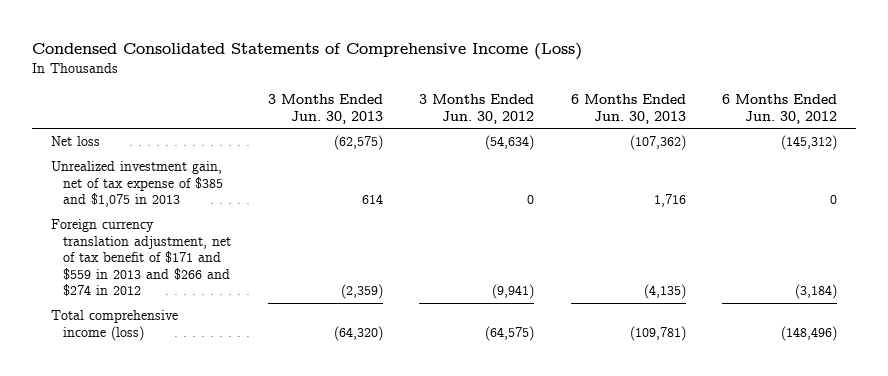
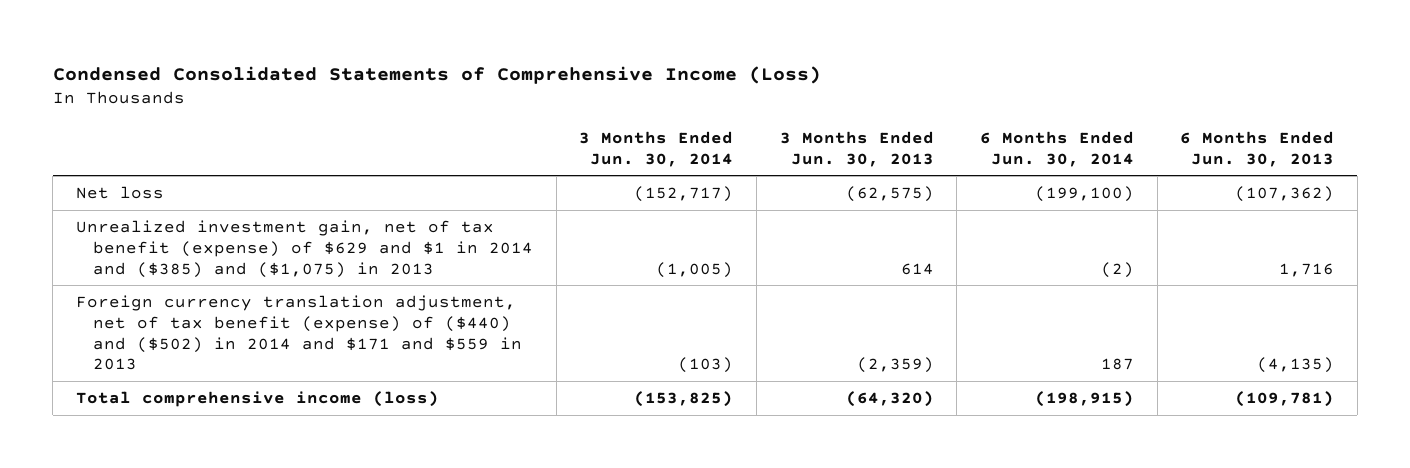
- | 3 Months Ended Jun. 30, 2013 | 3 Months Ended Jun. 30, 2012 | 6 Months Ended Jun. 30, 2013 | 6 Months Ended Jun. 30, 2012
+ | 3 Months Ended Jun. 30, 2014 | 3 Months Ended Jun. 30, 2013 | 6 Months Ended Jun. 30, 2014 | 6 Months Ended Jun. 30, 2013
- Unrealized investment gain, net of tax expense of $385 and $1,075 in 2013 | 614 | 0 | 1,716 | 0
- Foreign currency translation adjustment, net of tax benefit of $171 and $559 in 2013 and $266 and $274 in 2012 | (2,359) | (9,941) | (4,135) | (3,184)
+ Unrealized investment gain, net of tax benefit (expense) of $629 and $1 in 2014 and ($385) and ($1,075) in 2013 | (1,005) | 614 | (2) | 1,716
+ Foreign currency translation adjustment, net of tax benefit (expense) of ($440) and ($502) in 2014 and $171 and $559 in 2013 | (103) | (2,359) | 187 | (4,135)

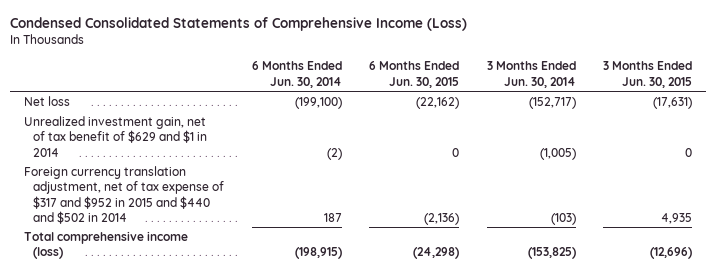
- | 3 Months Ended Jun. 30, 2014 | 3 Months Ended Jun. 30, 2013 | 6 Months Ended Jun. 30, 2014 | 6 Months Ended Jun. 30, 2013
+ | 6 Months Ended Jun. 30, 2014 | 6 Months Ended Jun. 30, 2015 | 3 Months Ended Jun. 30, 2014 | 3 Months Ended Jun. 30, 2015
- Unrealized investment gain, net of tax benefit (expense) of $629 and $1 in 2014 and ($385) and ($1,075) in 2013 | (1,005) | 614 | (2) | 1,716
- Foreign currency translation adjustment, net of tax benefit (expense) of ($440) and ($502) in 2014 and $171 and $559 in 2013 | (103) | (2,359) | 187 | (4,135)
+ Unrealized investment gain, net of tax benefit of $629 and $1 in 2014 | (2) | 0 | (1,005) | 0
+ Foreign currency translation adjustment, net of tax expense of $317 and $952 in 2015 and $440 and $502 in 2014 | 187 | (2,136) | (103) | 4,935

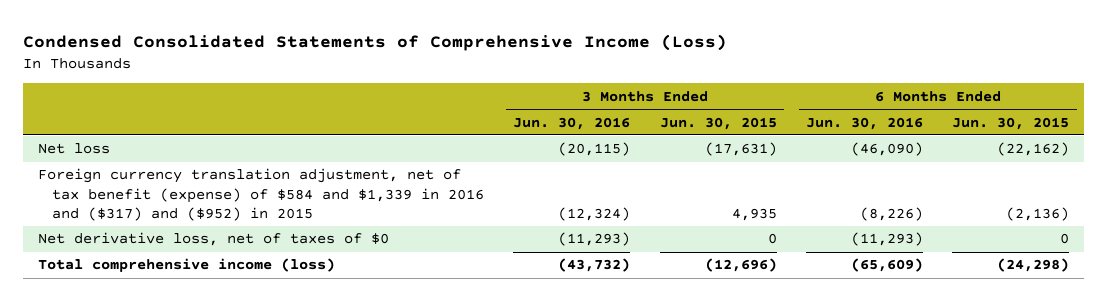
- | 6 Months Ended Jun. 30, 2014 | 6 Months Ended Jun. 30, 2015 | 3 Months Ended Jun. 30, 2014 | 3 Months Ended Jun. 30, 2015
+ | 3 Months Ended Jun. 30, 2016 | 3 Months Ended Jun. 30, 2015 | 6 Months Ended Jun. 30, 2016 | 6 Months Ended Jun. 30, 2015
- Unrealized investment gain, net of tax benefit of $629 and $1 in 2014 | (2) | 0 | (1,005) | 0
- Foreign currency translation adjustment, net of tax expense of $317 and $952 in 2015 and $440 and $502 in 2014 | 187 | (2,136) | (103) | 4,935
+ Foreign currency translation adjustment, net of tax benefit (expense) of $584 and $1,339 in 2016 and ($317) and ($952) in 2015 | (12,324) | 4,935 | (8,226) | (2,136)
+ Net derivative loss, net of taxes of $0 | (11,293) | 0 | (11,293) | 0

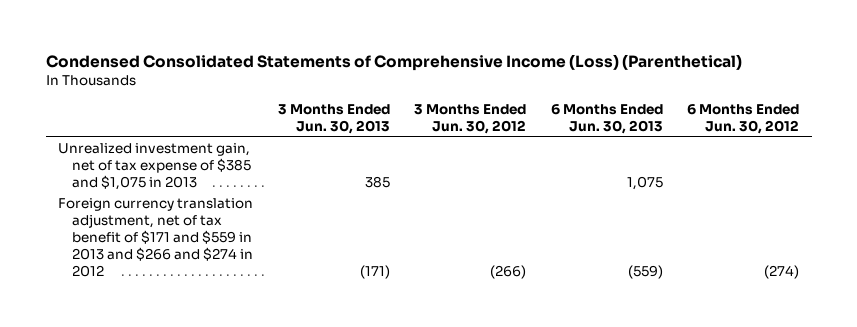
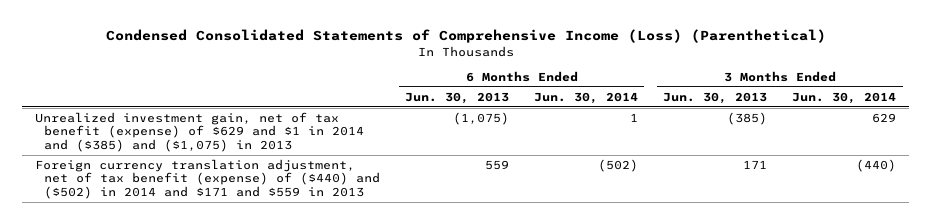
- | 3 Months Ended Jun. 30, 2013 | 3 Months Ended Jun. 30, 2012 | 6 Months Ended Jun. 30, 2013 | 6 Months Ended Jun. 30, 2012
+ | 6 Months Ended Jun. 30, 2013 | 6 Months Ended Jun. 30, 2014 | 3 Months Ended Jun. 30, 2013 | 3 Months Ended Jun. 30, 2014
- Unrealized investment gain, net of tax expense of $385 and $1,075 in 2013 | 385 | | 1,075 |
- Foreign currency translation adjustment, net of tax benefit of $171 and $559 in 2013 and $266 and $274 in 2012 | (171) | (266) | (559) | (274)
+ Unrealized investment gain, net of tax benefit (expense) of $629 and $1 in 2014 and ($385) and ($1,075) in 2013 | (1,075) | 1 | (385) | 629
+ Foreign currency translation adjustment, net of tax benefit (expense) of ($440) and ($502) in 2014 and $171 and $559 in 2013 | 559 | (502) | 171 | (440)

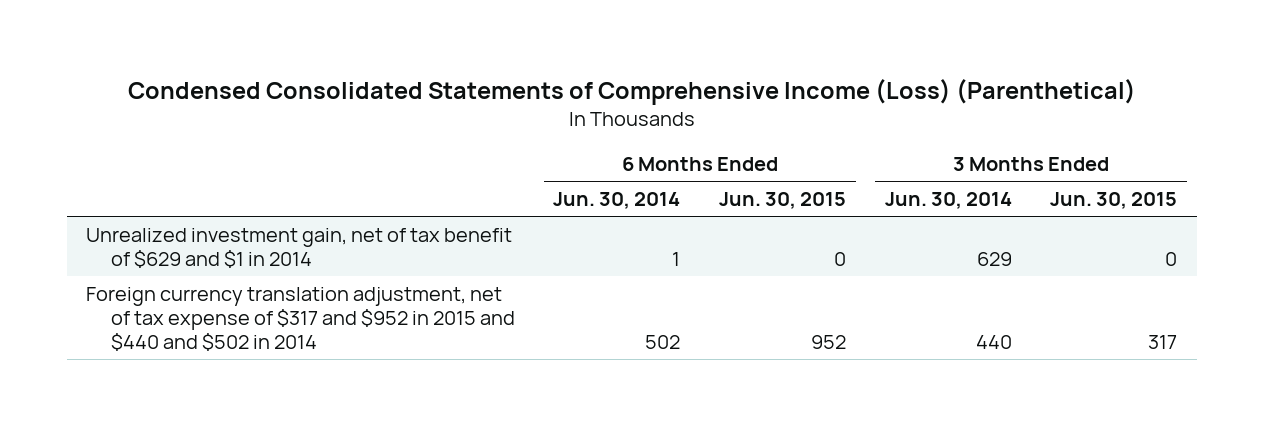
- | 6 Months Ended Jun. 30, 2013 | 6 Months Ended Jun. 30, 2014 | 3 Months Ended Jun. 30, 2013 | 3 Months Ended Jun. 30, 2014
+ | 6 Months Ended Jun. 30, 2014 | 6 Months Ended Jun. 30, 2015 | 3 Months Ended Jun. 30, 2014 | 3 Months Ended Jun. 30, 2015
- Unrealized investment gain, net of tax benefit (expense) of $629 and $1 in 2014 and ($385) and ($1,075) in 2013 | (1,075) | 1 | (385) | 629
- Foreign currency translation adjustment, net of tax benefit (expense) of ($440) and ($502) in 2014 and $171 and $559 in 2013 | 559 | (502) | 171 | (440)
+ Unrealized investment gain, net of tax benefit of $629 and $1 in 2014 | 1 | 0 | 629 | 0
+ Foreign currency translation adjustment, net of tax expense of $317 and $952 in 2015 and $440 and $502 in 2014 | 502 | 952 | 440 | 317

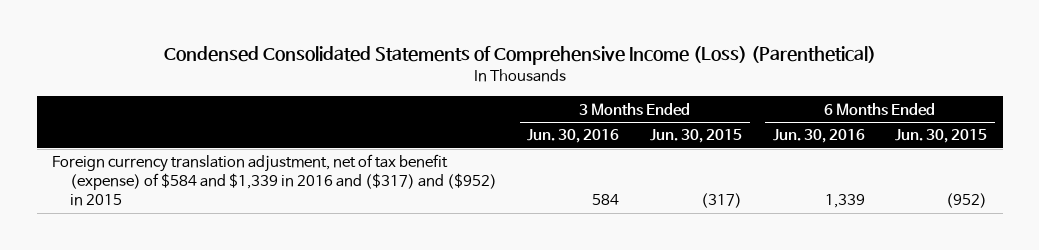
- | 6 Months Ended Jun. 30, 2014 | 6 Months Ended Jun. 30, 2015 | 3 Months Ended Jun. 30, 2014 | 3 Months Ended Jun. 30, 2015
+ | 3 Months Ended Jun. 30, 2016 | 3 Months Ended Jun. 30, 2015 | 6 Months Ended Jun. 30, 2016 | 6 Months Ended Jun. 30, 2015
- Unrealized investment gain, net of tax benefit of $629 and $1 in 2014 | 1 | 0 | 629 | 0
- Foreign currency translation adjustment, net of tax expense of $317 and $952 in 2015 and $440 and $502 in 2014 | 502 | 952 | 440 | 317
+ Foreign currency translation adjustment, net of tax benefit (expense) of $584 and $1,339 in 2016 and ($317) and ($952) in 2015 | 584 | (317) | 1,339 | (952)

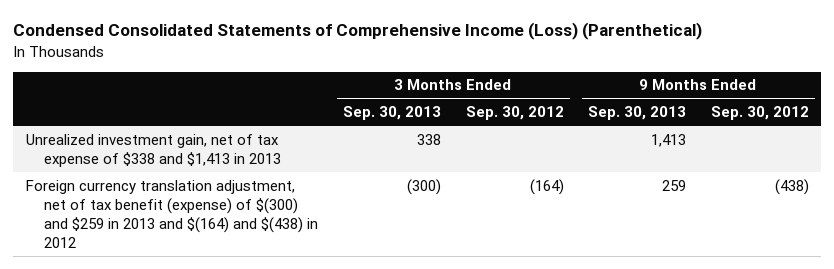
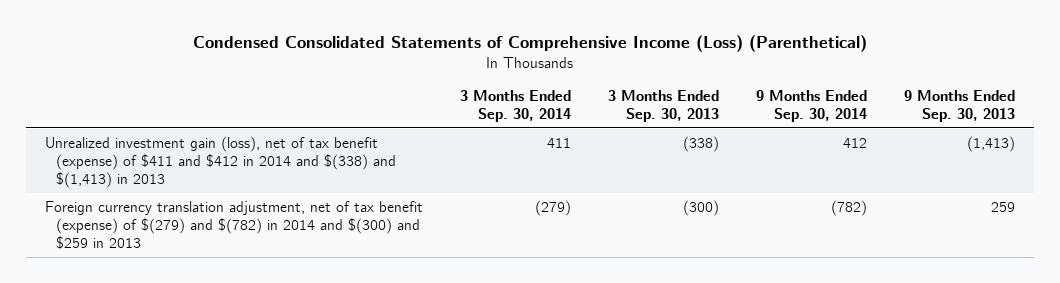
- | 3 Months Ended Sep. 30, 2013 | 3 Months Ended Sep. 30, 2012 | 9 Months Ended Sep. 30, 2013 | 9 Months Ended Sep. 30, 2012
+ | 3 Months Ended Sep. 30, 2014 | 3 Months Ended Sep. 30, 2013 | 9 Months Ended Sep. 30, 2014 | 9 Months Ended Sep. 30, 2013
- Unrealized investment gain, net of tax expense of $338 and $1,413 in 2013 | 338 | | 1,413 |
- Foreign currency translation adjustment, net of tax benefit (expense) of $(300) and $259 in 2013 and $(164) and $(438) in 2012 | (300) | (164) | 259 | (438)
+ Unrealized investment gain (loss), net of tax benefit (expense) of $411 and $412 in 2014 and $(338) and $(1,413) in 2013 | 411 | (338) | 412 | (1,413)
+ Foreign currency translation adjustment, net of tax benefit (expense) of $(279) and $(782) in 2014 and $(300) and $259 in 2013 | (279) | (300) | (782) | 259

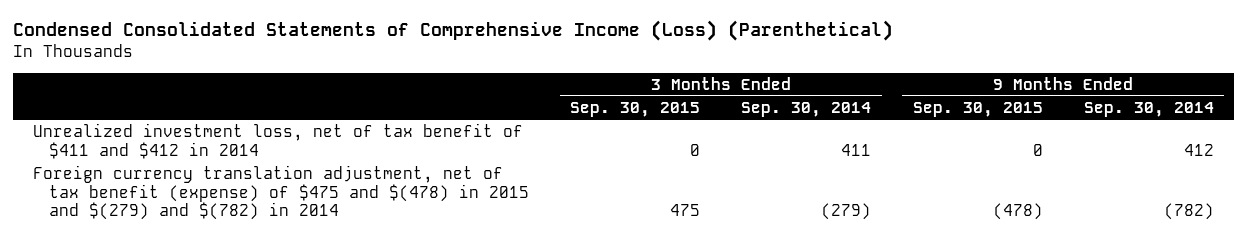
- | 3 Months Ended Sep. 30, 2014 | 3 Months Ended Sep. 30, 2013 | 9 Months Ended Sep. 30, 2014 | 9 Months Ended Sep. 30, 2013
+ | 3 Months Ended Sep. 30, 2015 | 3 Months Ended Sep. 30, 2014 | 9 Months Ended Sep. 30, 2015 | 9 Months Ended Sep. 30, 2014
- Unrealized investment gain (loss), net of tax benefit (expense) of $411 and $412 in 2014 and $(338) and $(1,413) in 2013 | 411 | (338) | 412 | (1,413)
- Foreign currency translation adjustment, net of tax benefit (expense) of $(279) and $(782) in 2014 and $(300) and $259 in 2013 | (279) | (300) | (782) | 259
+ Unrealized investment loss, net of tax benefit of $411 and $412 in 2014 | 0 | 411 | 0 | 412
+ Foreign currency translation adjustment, net of tax benefit (expense) of $475 and $(478) in 2015 and $(279) and $(782) in 2014 | 475 | (279) | (478) | (782)

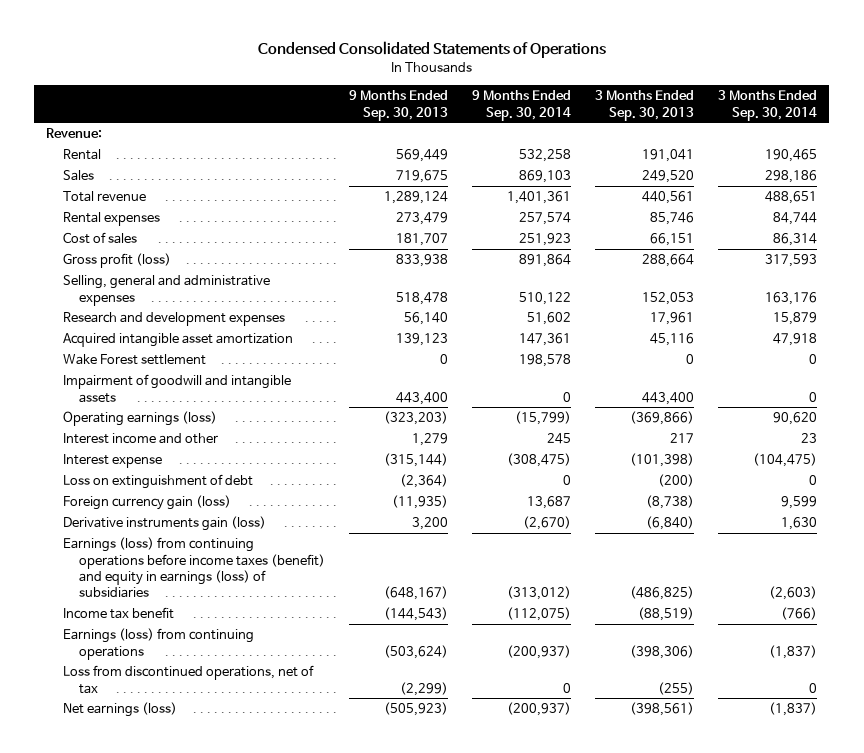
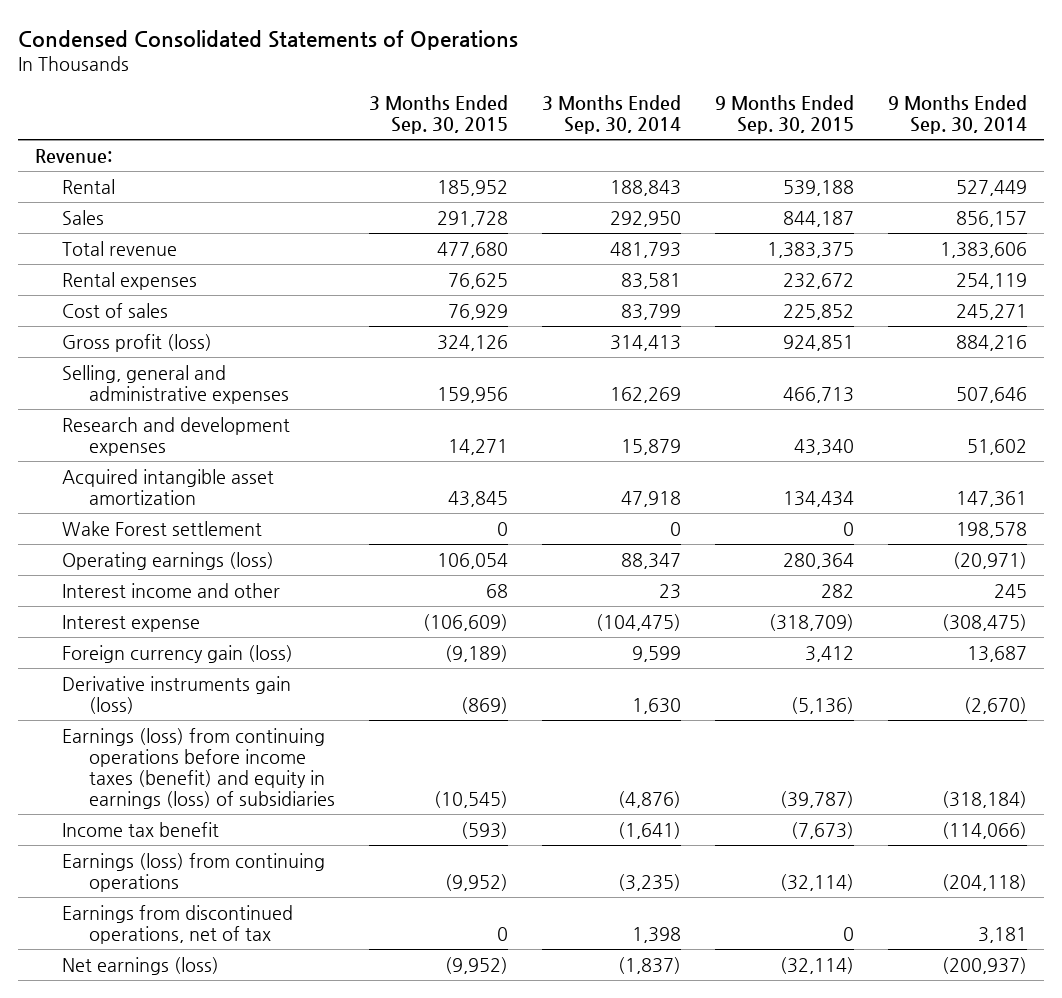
- | 9 Months Ended Sep. 30, 2013 | 9 Months Ended Sep. 30, 2014 | 3 Months Ended Sep. 30, 2013 | 3 Months Ended Sep. 30, 2014
+ | 3 Months Ended Sep. 30, 2015 | 3 Months Ended Sep. 30, 2014 | 9 Months Ended Sep. 30, 2015 | 9 Months Ended Sep. 30, 2014
- Rental | 569,449 | 532,258 | 191,041 | 190,465
- Sales | 719,675 | 869,103 | 249,520 | 298,186
- Total revenue | 1,289,124 | 1,401,361 | 440,561 | 488,651
- Rental expenses | 273,479 | 257,574 | 85,746 | 84,744
- Cost of sales | 181,707 | 251,923 | 66,151 | 86,314
- Gross profit (loss) | 833,938 | 891,864 | 288,664 | 317,593
- Selling, general and administrative expenses | 518,478 | 510,122 | 152,053 | 163,176
+ Rental | 185,952 | 188,843 | 539,188 | 527,449
+ Sales | 291,728 | 292,950 | 844,187 | 856,157
+ Total revenue | 477,680 | 481,793 | 1,383,375 | 1,383,606
+ Rental expenses | 76,625 | 83,581 | 232,672 | 254,119
+ Cost of sales | 76,929 | 83,799 | 225,852 | 245,271
+ Gross profit (loss) | 324,126 | 314,413 | 924,851 | 884,216
+ Selling, general and administrative expenses | 159,956 | 162,269 | 466,713 | 507,646
- Impairment of goodwill and intangible assets | 443,400 | 0 | 443,400 | 0
- Operating earnings (loss) | (323,203) | (15,799) | (369,866) | 90,620
+ Operating earnings (loss) | 106,054 | 88,347 | 280,364 | (20,971)
- Loss on extinguishment of debt | (2,364) | 0 | (200) | 0
- Earnings (loss) from continuing operations before income taxes (benefit) and equity in earnings (loss) of subsidiaries | (648,167) | (313,012) | (486,825) | (2,603)
- Income tax benefit | (144,543) | (112,075) | (88,519) | (766)
- Earnings (loss) from continuing operations | (503,624) | (200,937) | (398,306) | (1,837)
- Loss from discontinued operations, net of tax | (2,299) | 0 | (255) | 0
+ Earnings (loss) from continuing operations before income taxes (benefit) and equity in earnings (loss) of subsidiaries | (10,545) | (4,876) | (39,787) | (318,184)
+ Income tax benefit | (593) | (1,641) | (7,673) | (114,066)
+ Earnings (loss) from continuing operations | (9,952) | (3,235) | (32,114) | (204,118)
+ Earnings from discontinued operations, net of tax | 0 | 1,398 | 0 | 3,181

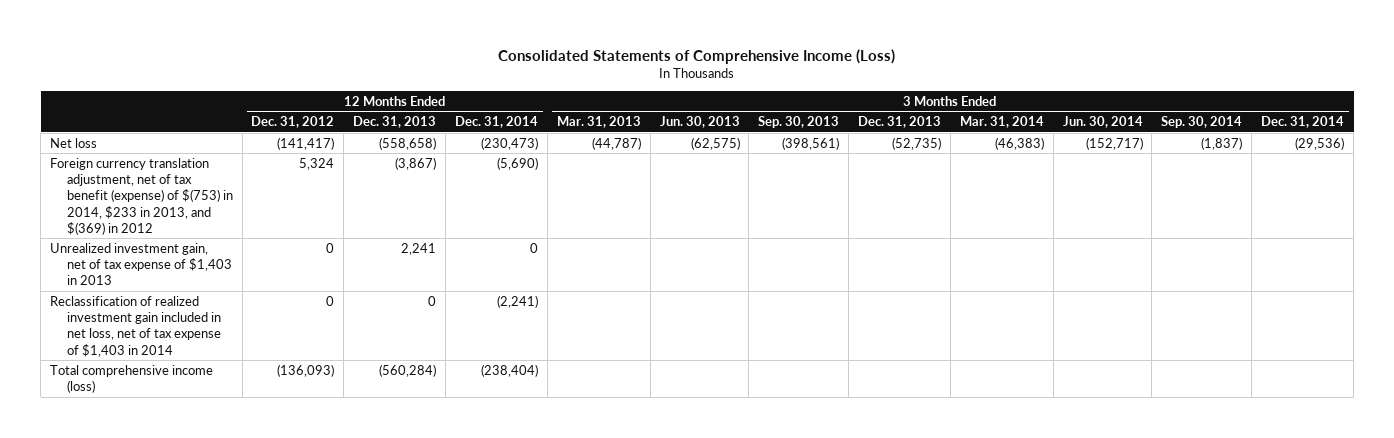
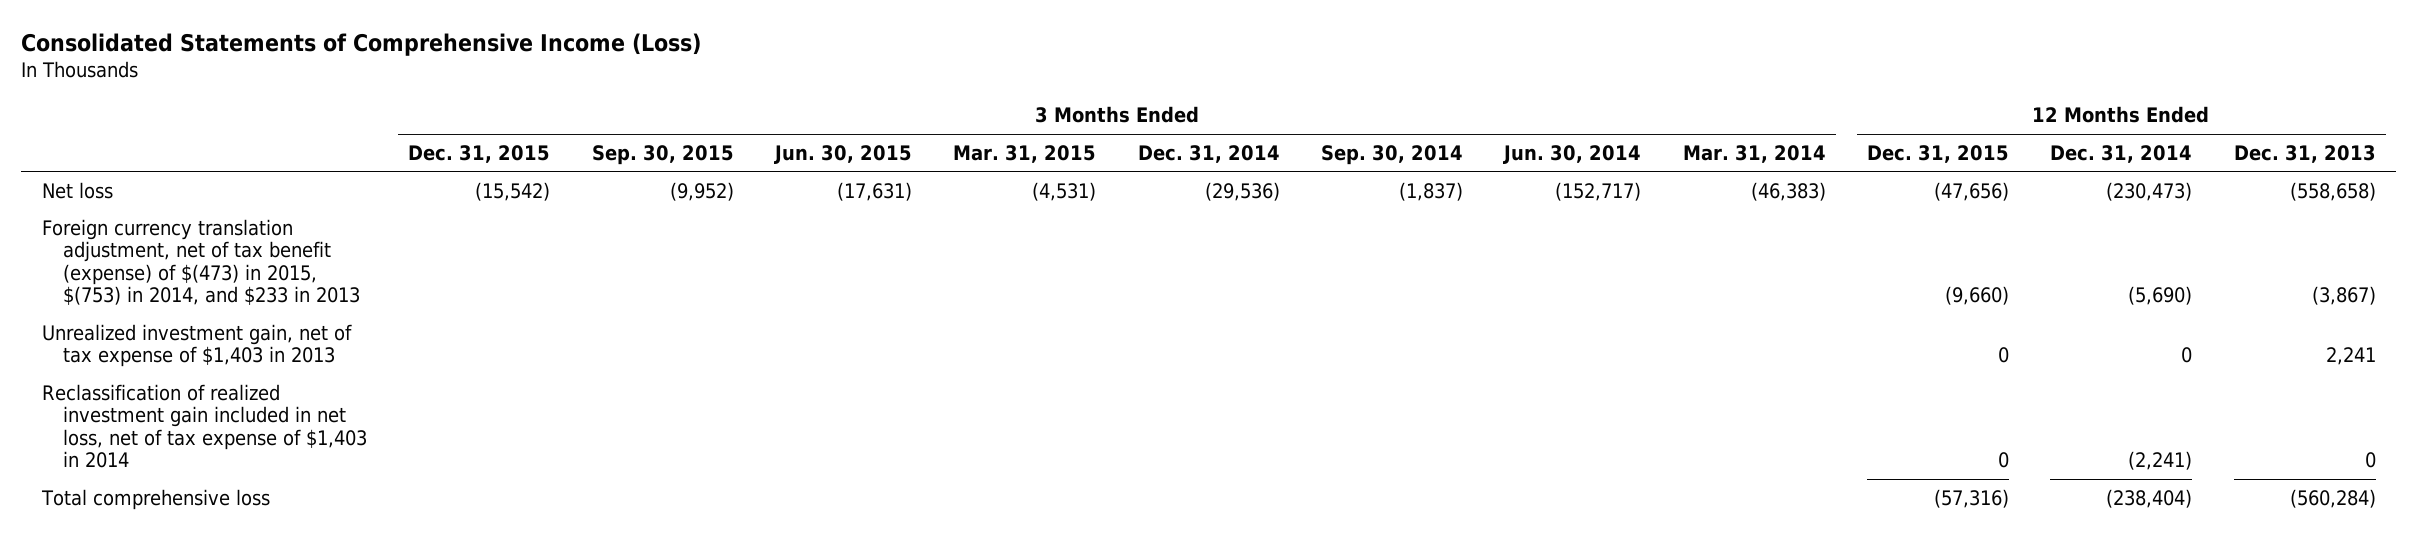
- | 12 Months Ended Dec. 31, 2012 | 12 Months Ended Dec. 31, 2013 | 12 Months Ended Dec. 31, 2014 | 3 Months Ended Mar. 31, 2013 | 3 Months Ended Jun. 30, 2013 | 3 Months Ended Sep. 30, 2013 | 3 Months Ended Dec. 31, 2013 | 3 Months Ended Mar. 31, 2014 | 3 Months Ended Jun. 30, 2014 | 3 Months Ended Sep. 30, 2014 | 3 Months Ended Dec. 31, 2014
+ | 3 Months Ended Dec. 31, 2015 | 3 Months Ended Sep. 30, 2015 | 3 Months Ended Jun. 30, 2015 | 3 Months Ended Mar. 31, 2015 | 3 Months Ended Dec. 31, 2014 | 3 Months Ended Sep. 30, 2014 | 3 Months Ended Jun. 30, 2014 | 3 Months Ended Mar. 31, 2014 | 12 Months Ended Dec. 31, 2015 | 12 Months Ended Dec. 31, 2014 | 12 Months Ended Dec. 31, 2013
- Foreign currency translation adjustment, net of tax benefit (expense) of $(753) in 2014, $233 in 2013, and $(369) in 2012 | 5,324 | (3,867) | (5,690) | | | | | | | |
+ Foreign currency translation adjustment, net of tax benefit (expense) of $(473) in 2015, $(753) in 2014, and $233 in 2013 | | | | | | | | | (9,660) | (5,690) | (3,867)
- Total comprehensive income (loss) | (136,093) | (560,284) | (238,404) | | | | | | | |
+ Total comprehensive loss | | | | | | | | | (57,316) | (238,404) | (560,284)

